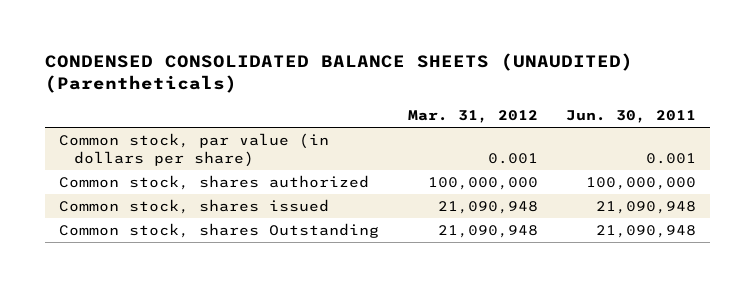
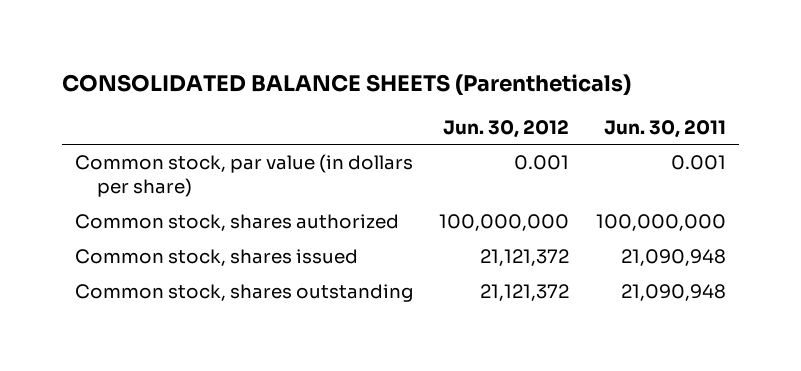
- CONDENSED CONSOLIDATED BALANCE SHEETS (UNAUDITED) (Parentheticals)
+ CONSOLIDATED BALANCE SHEETS (Parentheticals)
- | Mar. 31, 2012 | Jun. 30, 2011
+ | Jun. 30, 2012 | Jun. 30, 2011
- Common stock, shares Outstanding | 21,090,948 | 21,090,948
+ Common stock, shares outstanding | 21,121,372 | 21,090,948

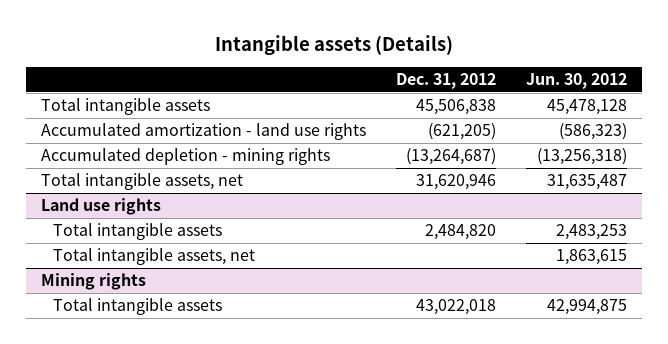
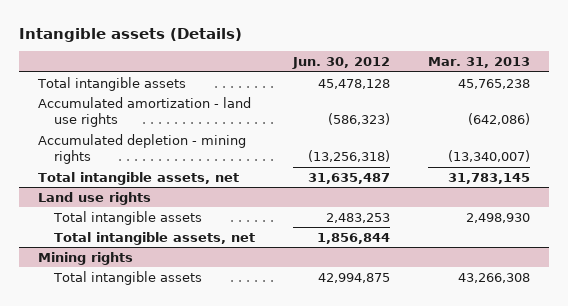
- | Dec. 31, 2012 | Jun. 30, 2012
+ | Jun. 30, 2012 | Mar. 31, 2013
@ Land use rights
- Total intangible assets, net | | 1,863,615
+ Total intangible assets, net | 1,856,844 |

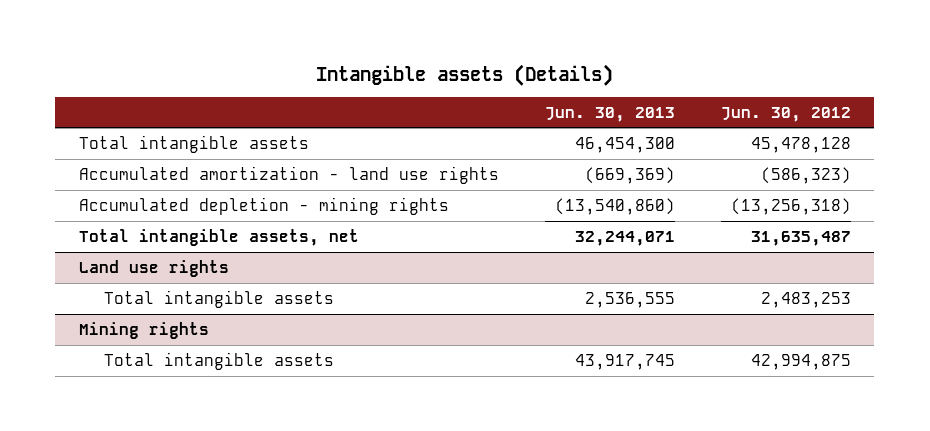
- | Jun. 30, 2012 | Mar. 31, 2013
+ | Jun. 30, 2013 | Jun. 30, 2012
@ Land use rights
- Total intangible assets, net | 1,856,844 |

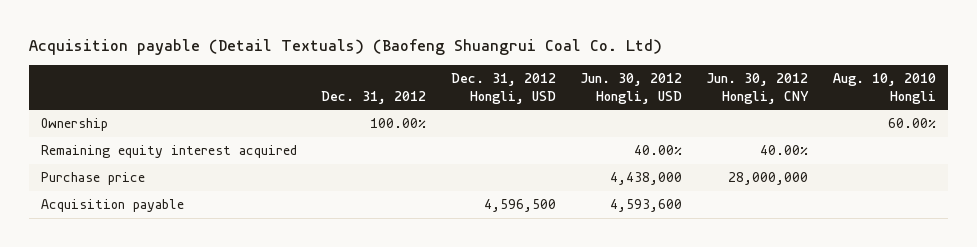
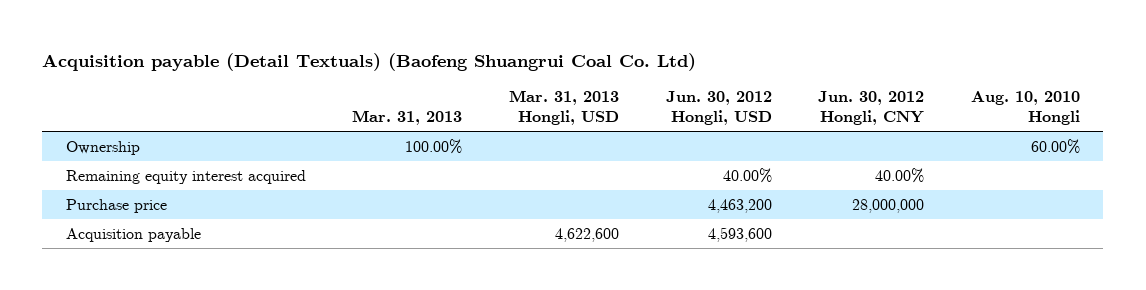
- | Dec. 31, 2012 | Dec. 31, 2012 Hongli, USD | Jun. 30, 2012 Hongli, USD | Jun. 30, 2012 Hongli, CNY | Aug. 10, 2010 Hongli
+ | Mar. 31, 2013 | Mar. 31, 2013 Hongli, USD | Jun. 30, 2012 Hongli, USD | Jun. 30, 2012 Hongli, CNY | Aug. 10, 2010 Hongli
- Purchase price | | | 4,438,000 | 28,000,000 |
+ Purchase price | | | 4,463,200 | 28,000,000 |

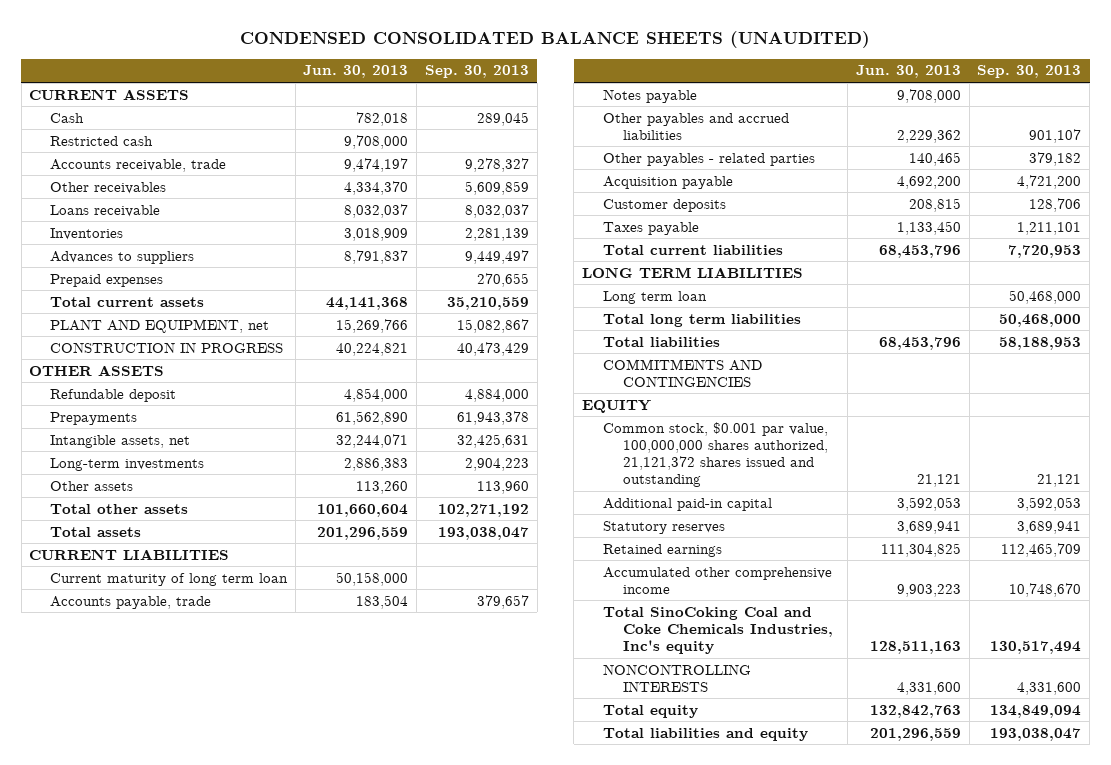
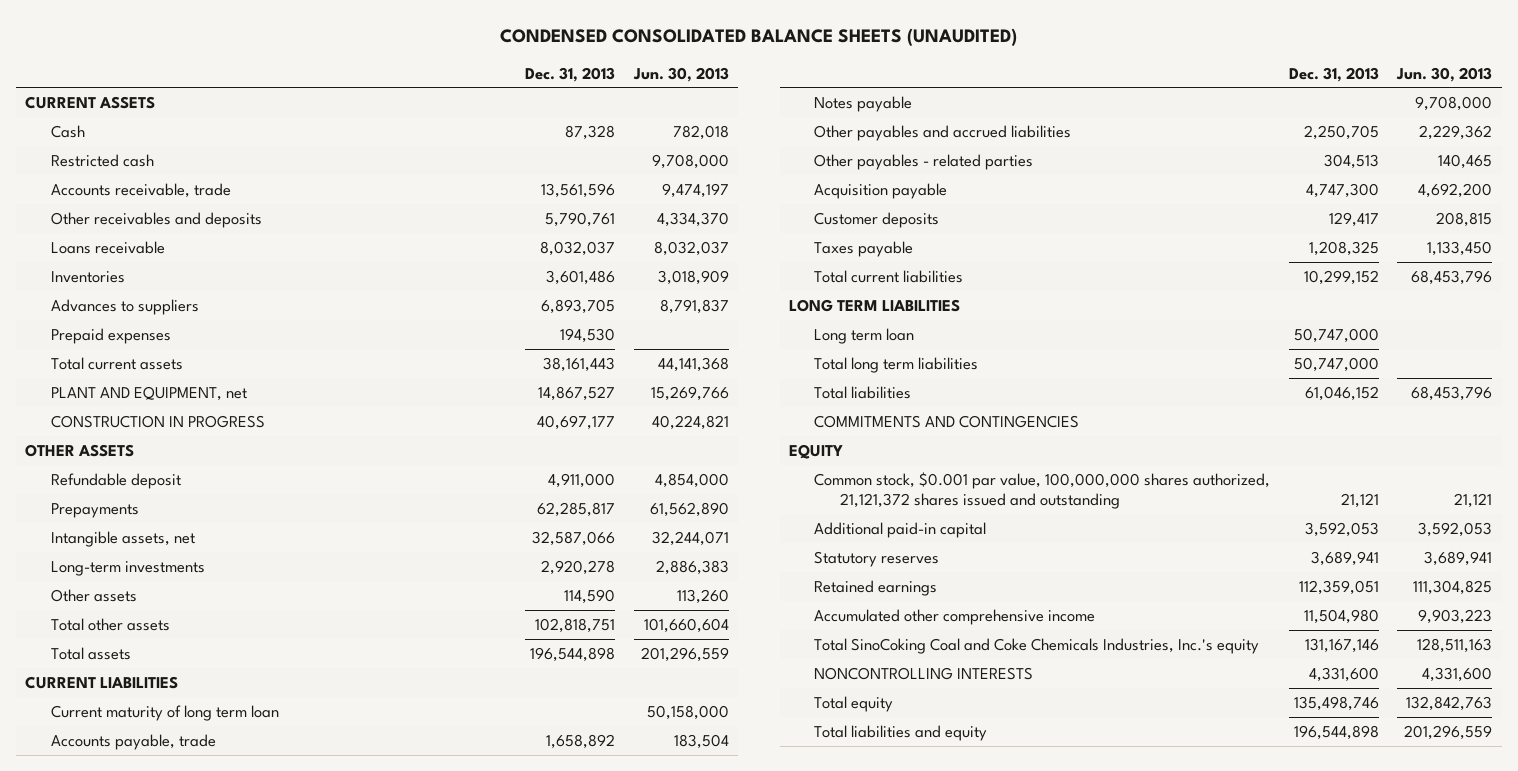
- | Jun. 30, 2013 | Sep. 30, 2013
+ | Dec. 31, 2013 | Jun. 30, 2013
- Other receivables | 4,334,370 | 5,609,859
+ Other receivables and deposits | 5,790,761 | 4,334,370
- Total SinoCoking Coal and Coke Chemicals Industries, Inc's equity | 128,511,163 | 130,517,494
+ Total SinoCoking Coal and Coke Chemicals Industries, Inc.'s equity | 131,167,146 | 128,511,163

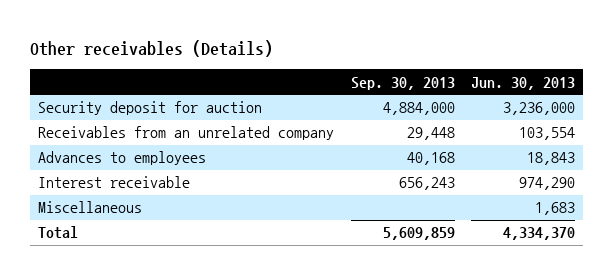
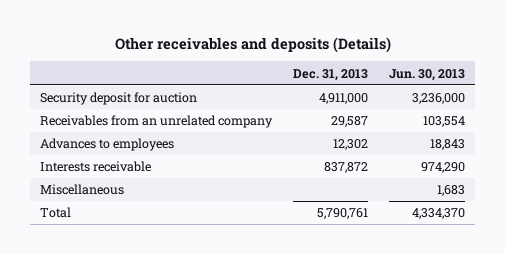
- Other receivables (Details)
+ Other receivables and deposits (Details)
- | Sep. 30, 2013 | Jun. 30, 2013
+ | Dec. 31, 2013 | Jun. 30, 2013
- Interest receivable | 656,243 | 974,290
+ Interests receivable | 837,872 | 974,290

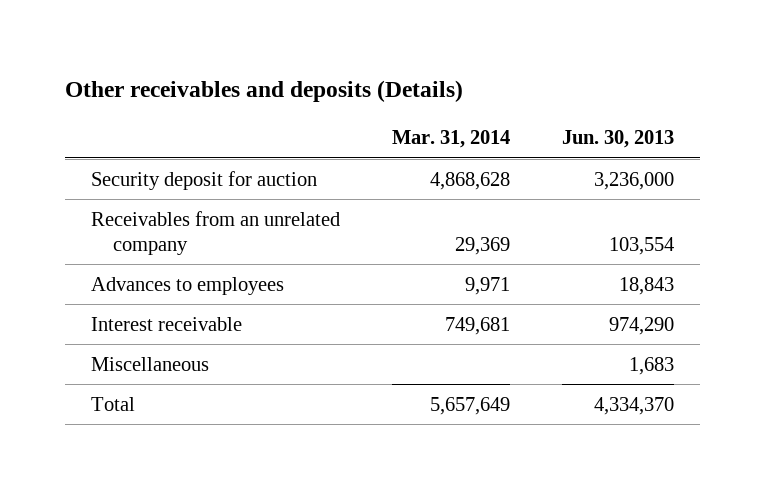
- | Dec. 31, 2013 | Jun. 30, 2013
+ | Mar. 31, 2014 | Jun. 30, 2013
- Interests receivable | 837,872 | 974,290
+ Interest receivable | 749,681 | 974,290

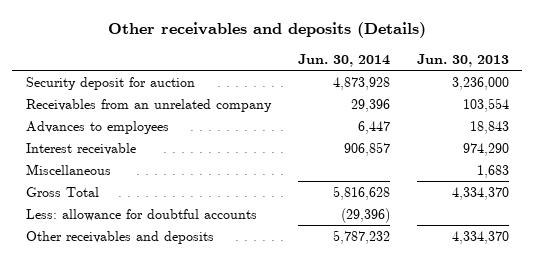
- | Mar. 31, 2014 | Jun. 30, 2013
+ | Jun. 30, 2014 | Jun. 30, 2013
- Total | 5,657,649 | 4,334,370
+ Gross Total | 5,816,628 | 4,334,370
+ Less: allowance for doubtful accounts | (29,396) |
+ Other receivables and deposits | 5,787,232 | 4,334,370

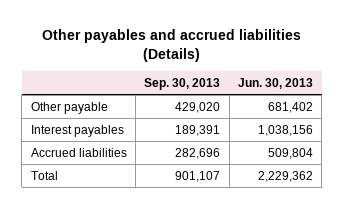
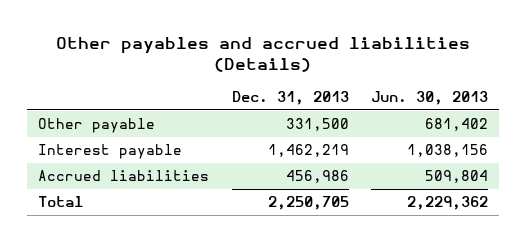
- | Sep. 30, 2013 | Jun. 30, 2013
+ | Dec. 31, 2013 | Jun. 30, 2013
- Interest payables | 189,391 | 1,038,156
+ Interest payable | 1,462,219 | 1,038,156

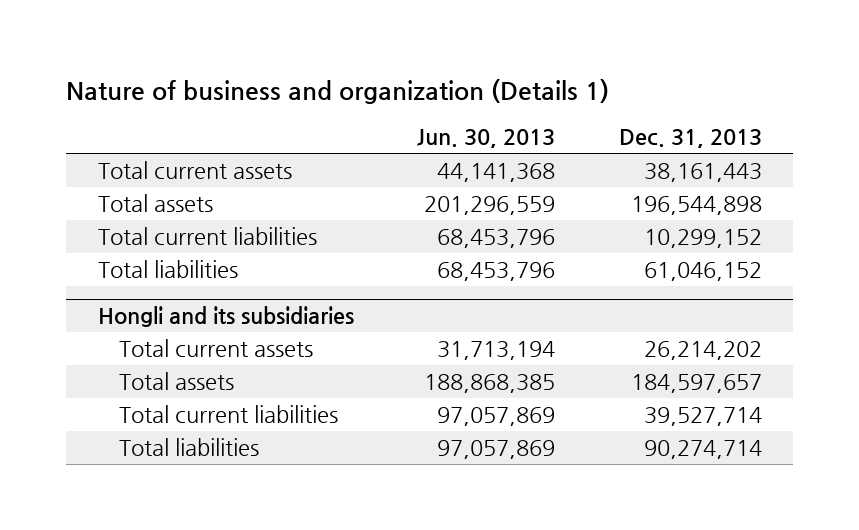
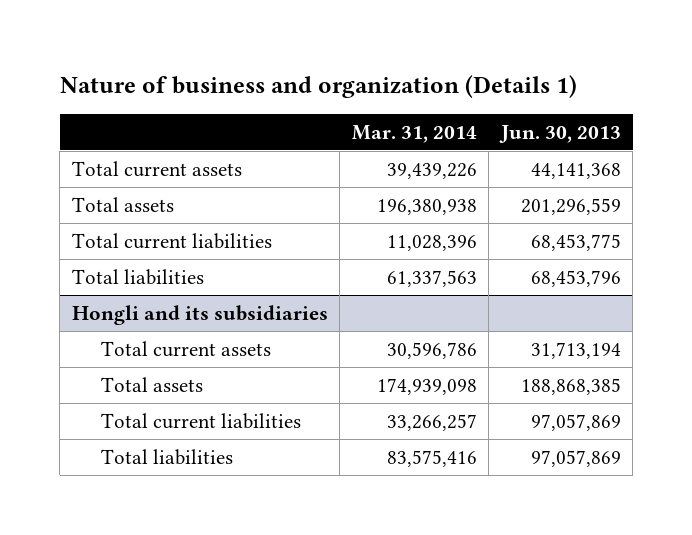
- | Jun. 30, 2013 | Dec. 31, 2013
+ | Mar. 31, 2014 | Jun. 30, 2013
- Total current liabilities | 68,453,796 | 10,299,152
+ Total current liabilities | 11,028,396 | 68,453,775

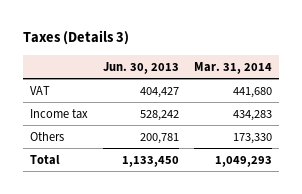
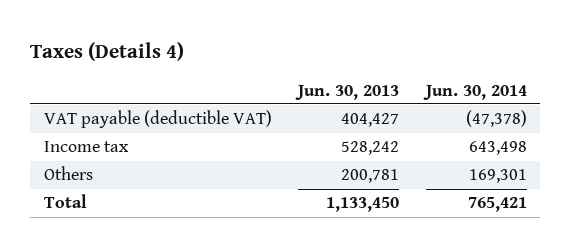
- Taxes (Details 3)
+ Taxes (Details 4)
- | Jun. 30, 2013 | Mar. 31, 2014
+ | Jun. 30, 2013 | Jun. 30, 2014
- VAT | 404,427 | 441,680
+ VAT payable (deductible VAT) | 404,427 | (47,378)

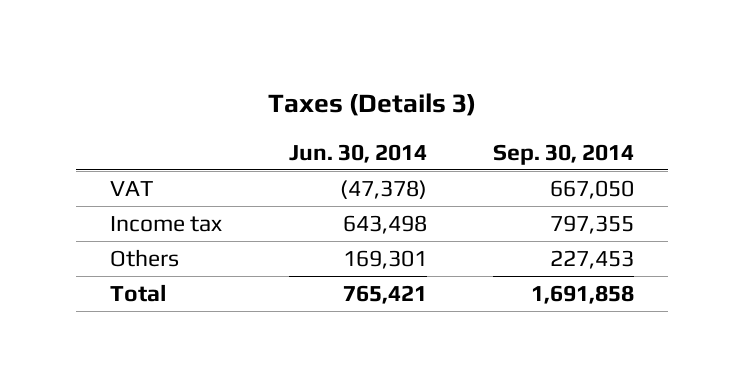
- Taxes (Details 4)
+ Taxes (Details 3)
- | Jun. 30, 2013 | Jun. 30, 2014
+ | Jun. 30, 2014 | Sep. 30, 2014
- VAT payable (deductible VAT) | 404,427 | (47,378)
+ VAT | (47,378) | 667,050

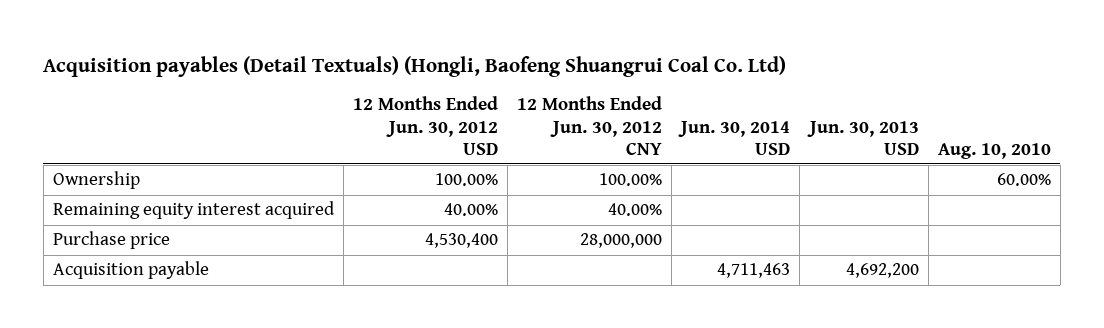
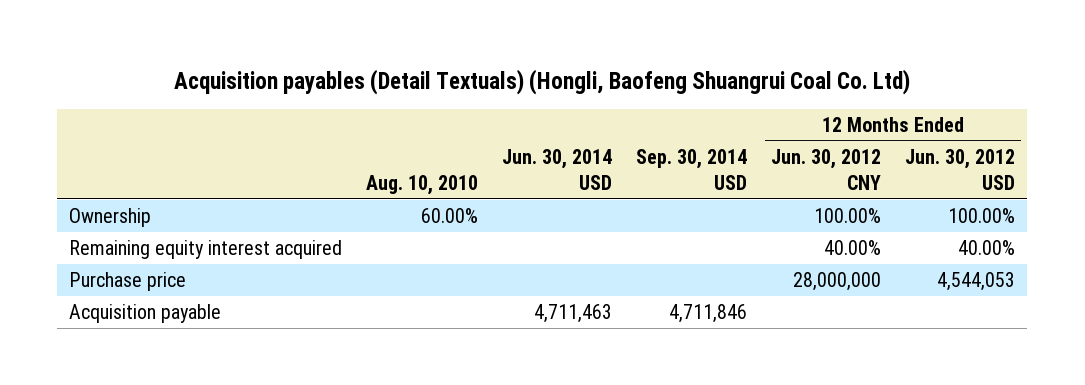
- | 12 Months Ended Jun. 30, 2012 USD | 12 Months Ended Jun. 30, 2012 CNY | Jun. 30, 2014 USD | Jun. 30, 2013 USD | Aug. 10, 2010
+ | Aug. 10, 2010 | Jun. 30, 2014 USD | Sep. 30, 2014 USD | 12 Months Ended Jun. 30, 2012 CNY | 12 Months Ended Jun. 30, 2012 USD
- Purchase price | 4,530,400 | 28,000,000 | | |
+ Purchase price | | | | 28,000,000 | 4,544,053

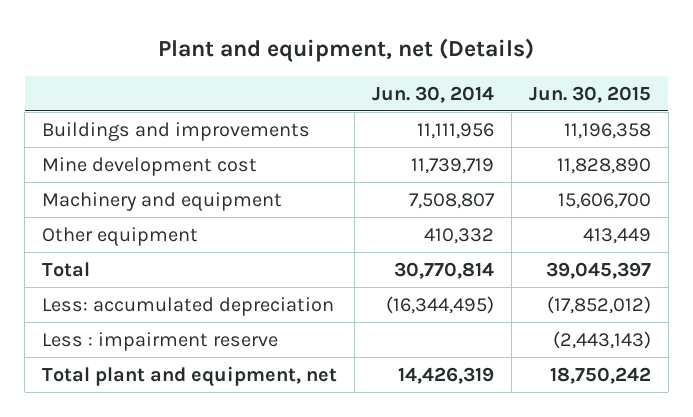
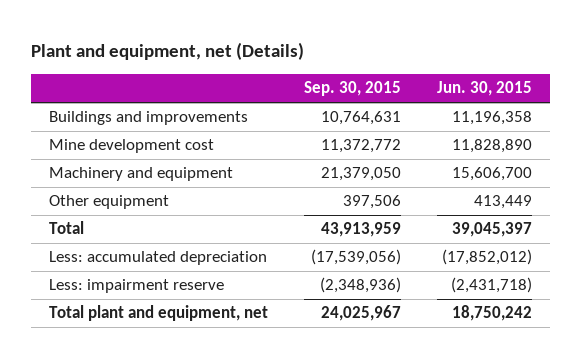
- | Jun. 30, 2014 | Jun. 30, 2015
+ | Sep. 30, 2015 | Jun. 30, 2015
- Less : impairment reserve | | (2,443,143)
+ Less: impairment reserve | (2,348,936) | (2,431,718)

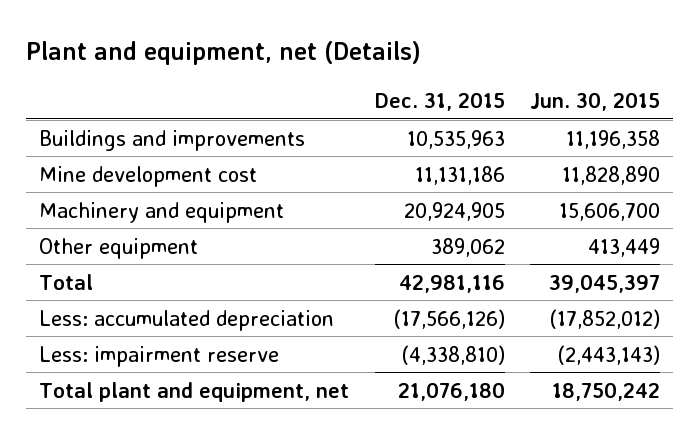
- | Sep. 30, 2015 | Jun. 30, 2015
+ | Dec. 31, 2015 | Jun. 30, 2015
- Less: impairment reserve | (2,348,936) | (2,431,718)
+ Less: impairment reserve | (4,338,810) | (2,443,143)

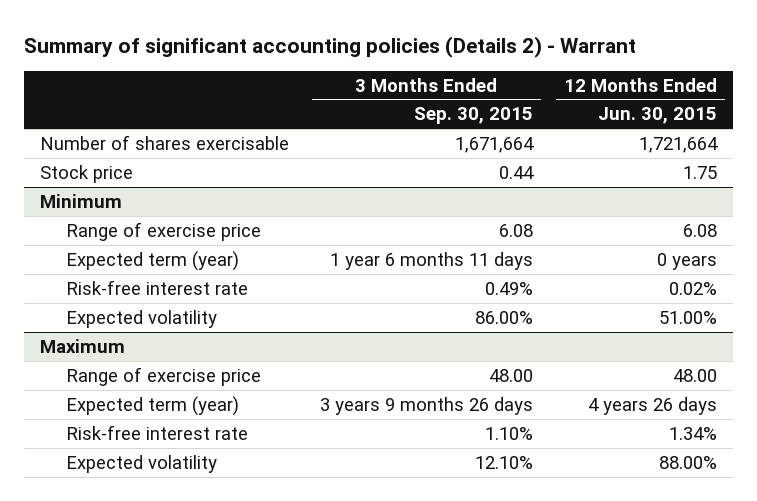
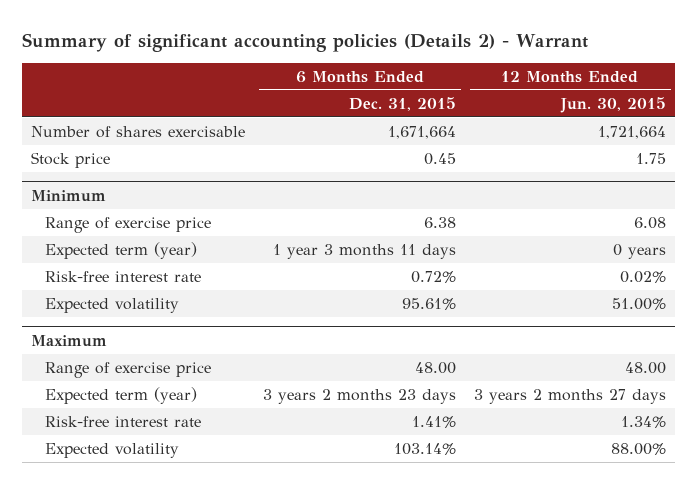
- | 3 Months Ended Sep. 30, 2015 | 12 Months Ended Jun. 30, 2015
+ | 6 Months Ended Dec. 31, 2015 | 12 Months Ended Jun. 30, 2015
@ Maximum
- Expected term (year) | 3 years 9 months 26 days | 4 years 26 days
+ Expected term (year) | 3 years 2 months 23 days | 3 years 2 months 27 days

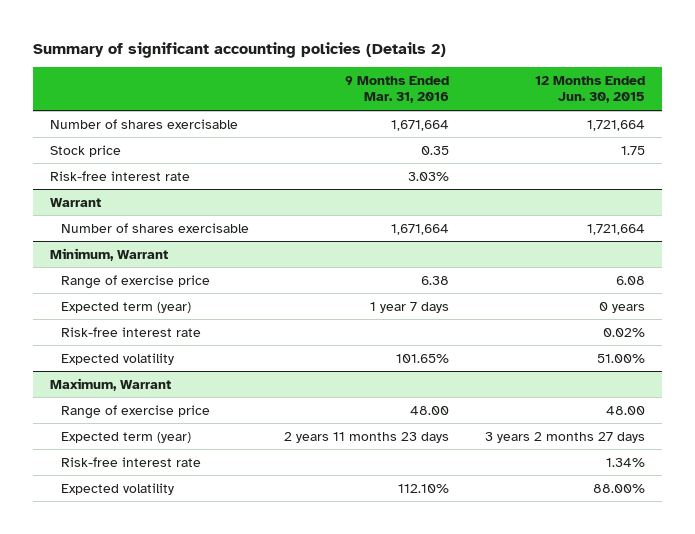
- Summary of significant accounting policies (Details 2) - Warrant
+ Summary of significant accounting policies (Details 2)
- | 6 Months Ended Dec. 31, 2015 | 12 Months Ended Jun. 30, 2015
+ | 9 Months Ended Mar. 31, 2016 | 12 Months Ended Jun. 30, 2015
- Minimum
+ Risk-free interest rate | 3.03% |
+ Warrant
+ Number of shares exercisable | 1,671,664 | 1,721,664
+ Minimum, Warrant
- Maximum
+ Maximum, Warrant

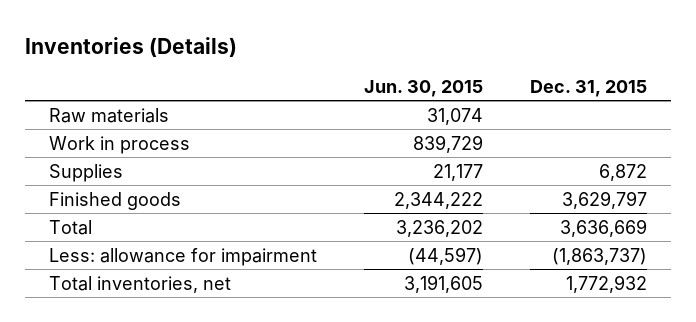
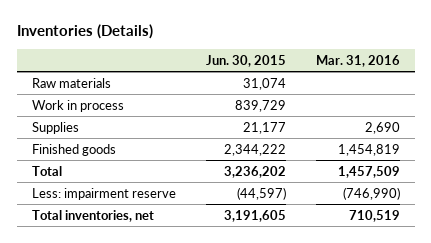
- | Jun. 30, 2015 | Dec. 31, 2015
+ | Jun. 30, 2015 | Mar. 31, 2016
- Less: allowance for impairment | (44,597) | (1,863,737)
+ Less: impairment reserve | (44,597) | (746,990)

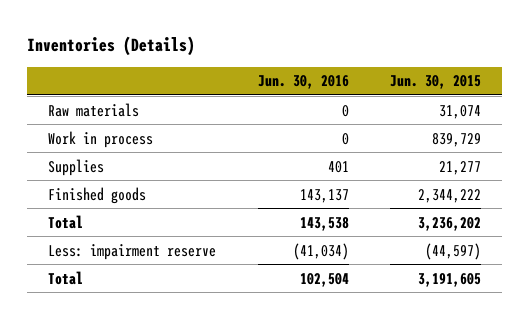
- | Jun. 30, 2015 | Mar. 31, 2016
+ | Jun. 30, 2016 | Jun. 30, 2015
- Supplies | 21,177 | 2,690
+ Supplies | 401 | 21,277
- Total inventories, net | 3,191,605 | 710,519
+ Total | 102,504 | 3,191,605

